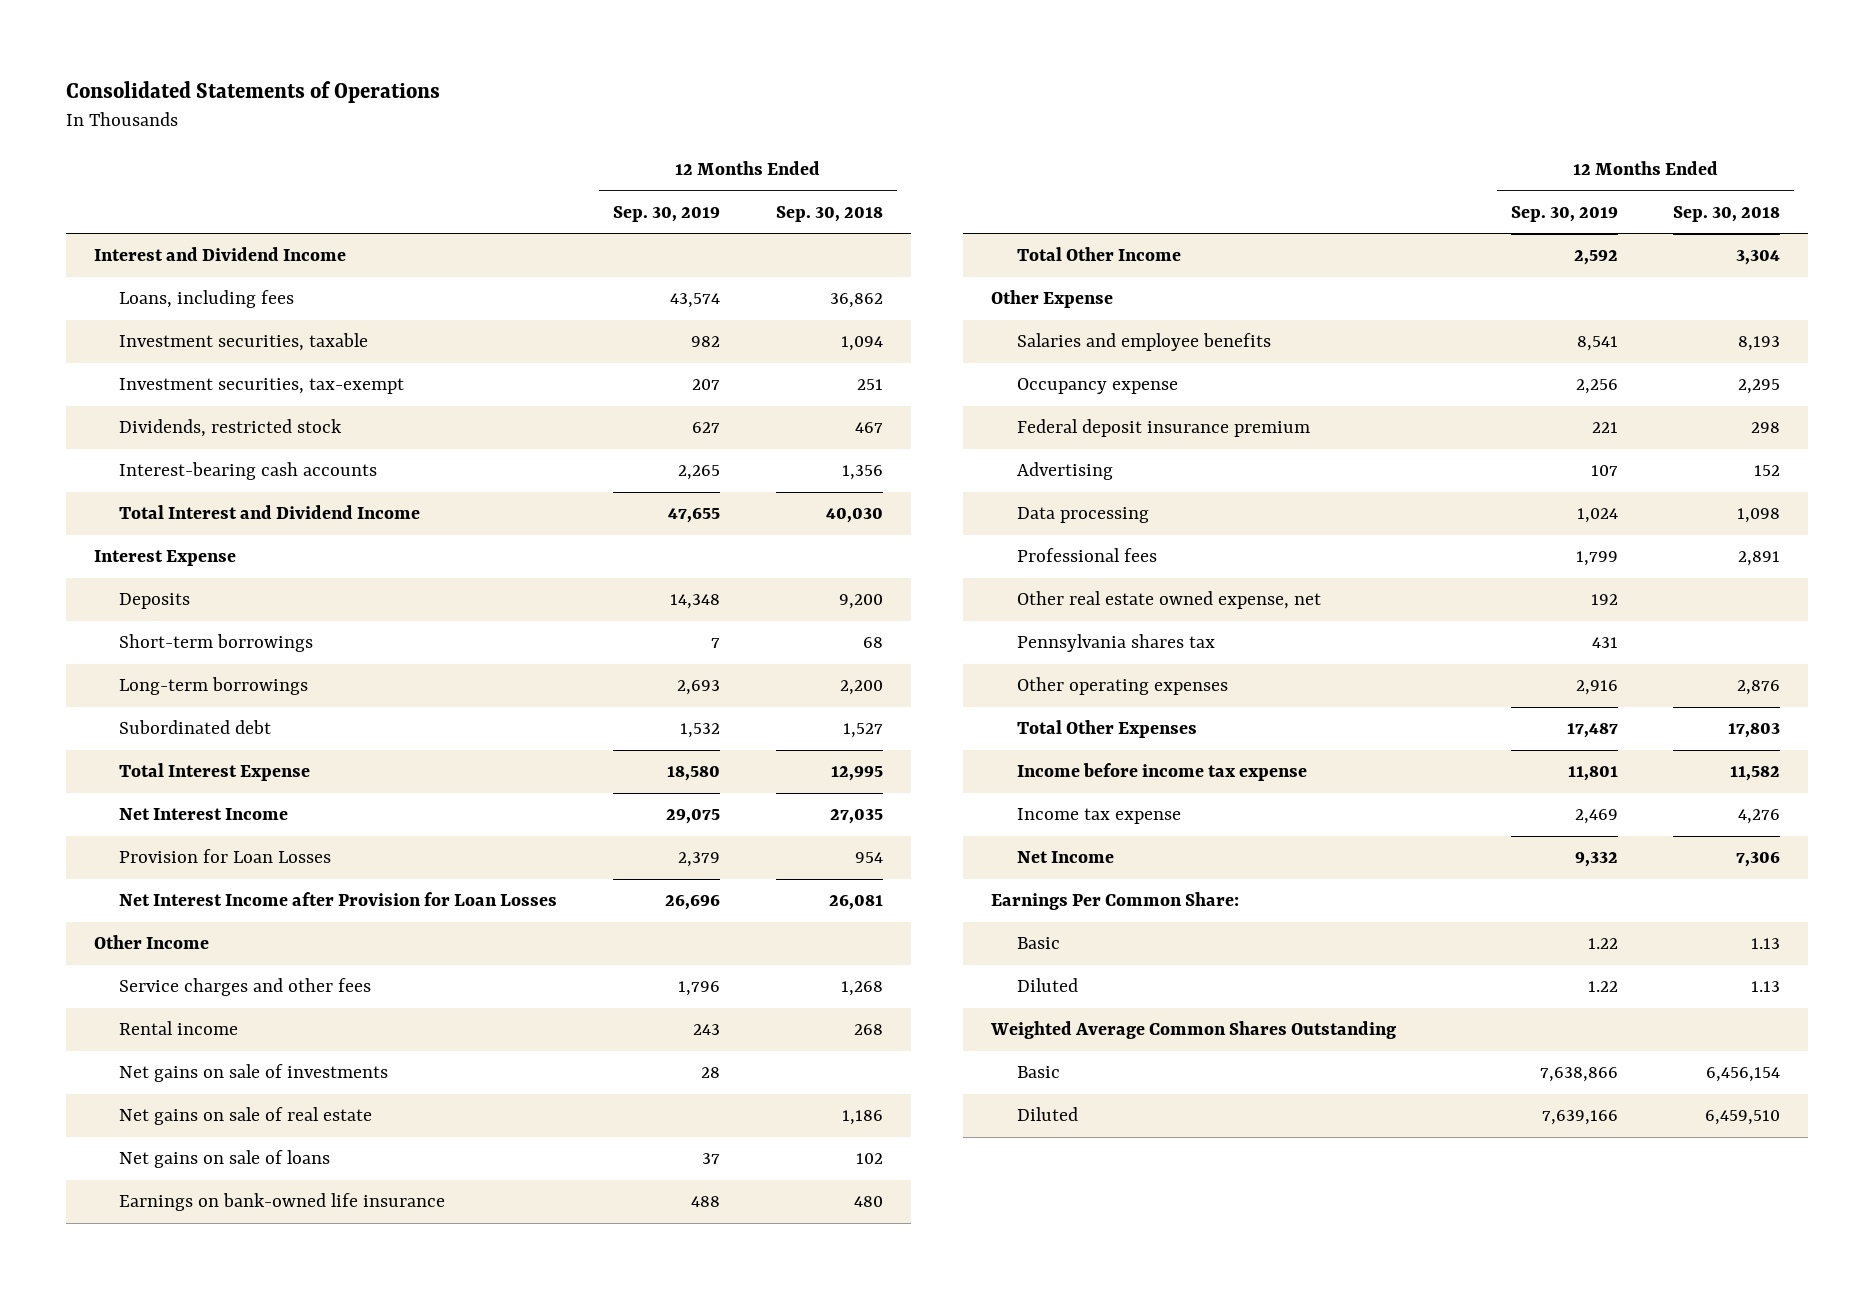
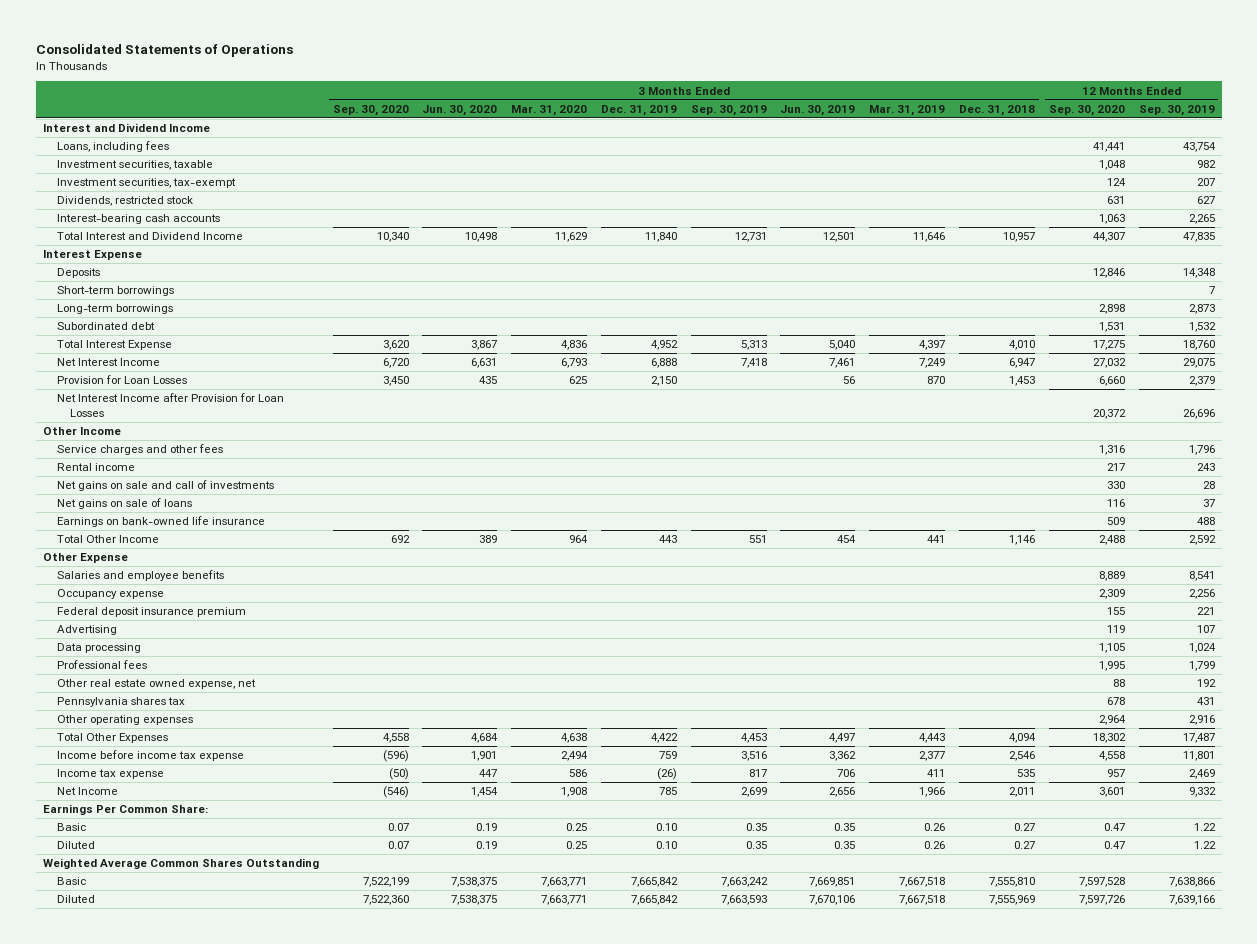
- | 12 Months Ended Sep. 30, 2019 | 12 Months Ended Sep. 30, 2018
+ | 3 Months Ended Sep. 30, 2020 | 3 Months Ended Jun. 30, 2020 | 3 Months Ended Mar. 31, 2020 | 3 Months Ended Dec. 31, 2019 | 3 Months Ended Sep. 30, 2019 | 3 Months Ended Jun. 30, 2019 | 3 Months Ended Mar. 31, 2019 | 3 Months Ended Dec. 31, 2018 | 12 Months Ended Sep. 30, 2020 | 12 Months Ended Sep. 30, 2019
- Loans, including fees | 43,574 | 36,862
+ Loans, including fees | | | | | | | | | 41,441 | 43,754
- Total Interest and Dividend Income | 47,655 | 40,030
+ Total Interest and Dividend Income | 10,340 | 10,498 | 11,629 | 11,840 | 12,731 | 12,501 | 11,646 | 10,957 | 44,307 | 47,835
- Long-term borrowings | 2,693 | 2,200
+ Long-term borrowings | | | | | | | | | 2,898 | 2,873
- Total Interest Expense | 18,580 | 12,995
+ Total Interest Expense | 3,620 | 3,867 | 4,836 | 4,952 | 5,313 | 5,040 | 4,397 | 4,010 | 17,275 | 18,760
- Net gains on sale of investments | 28 |
- Net gains on sale of real estate | | 1,186
+ Net gains on sale and call of investments | | | | | | | | | 330 | 28

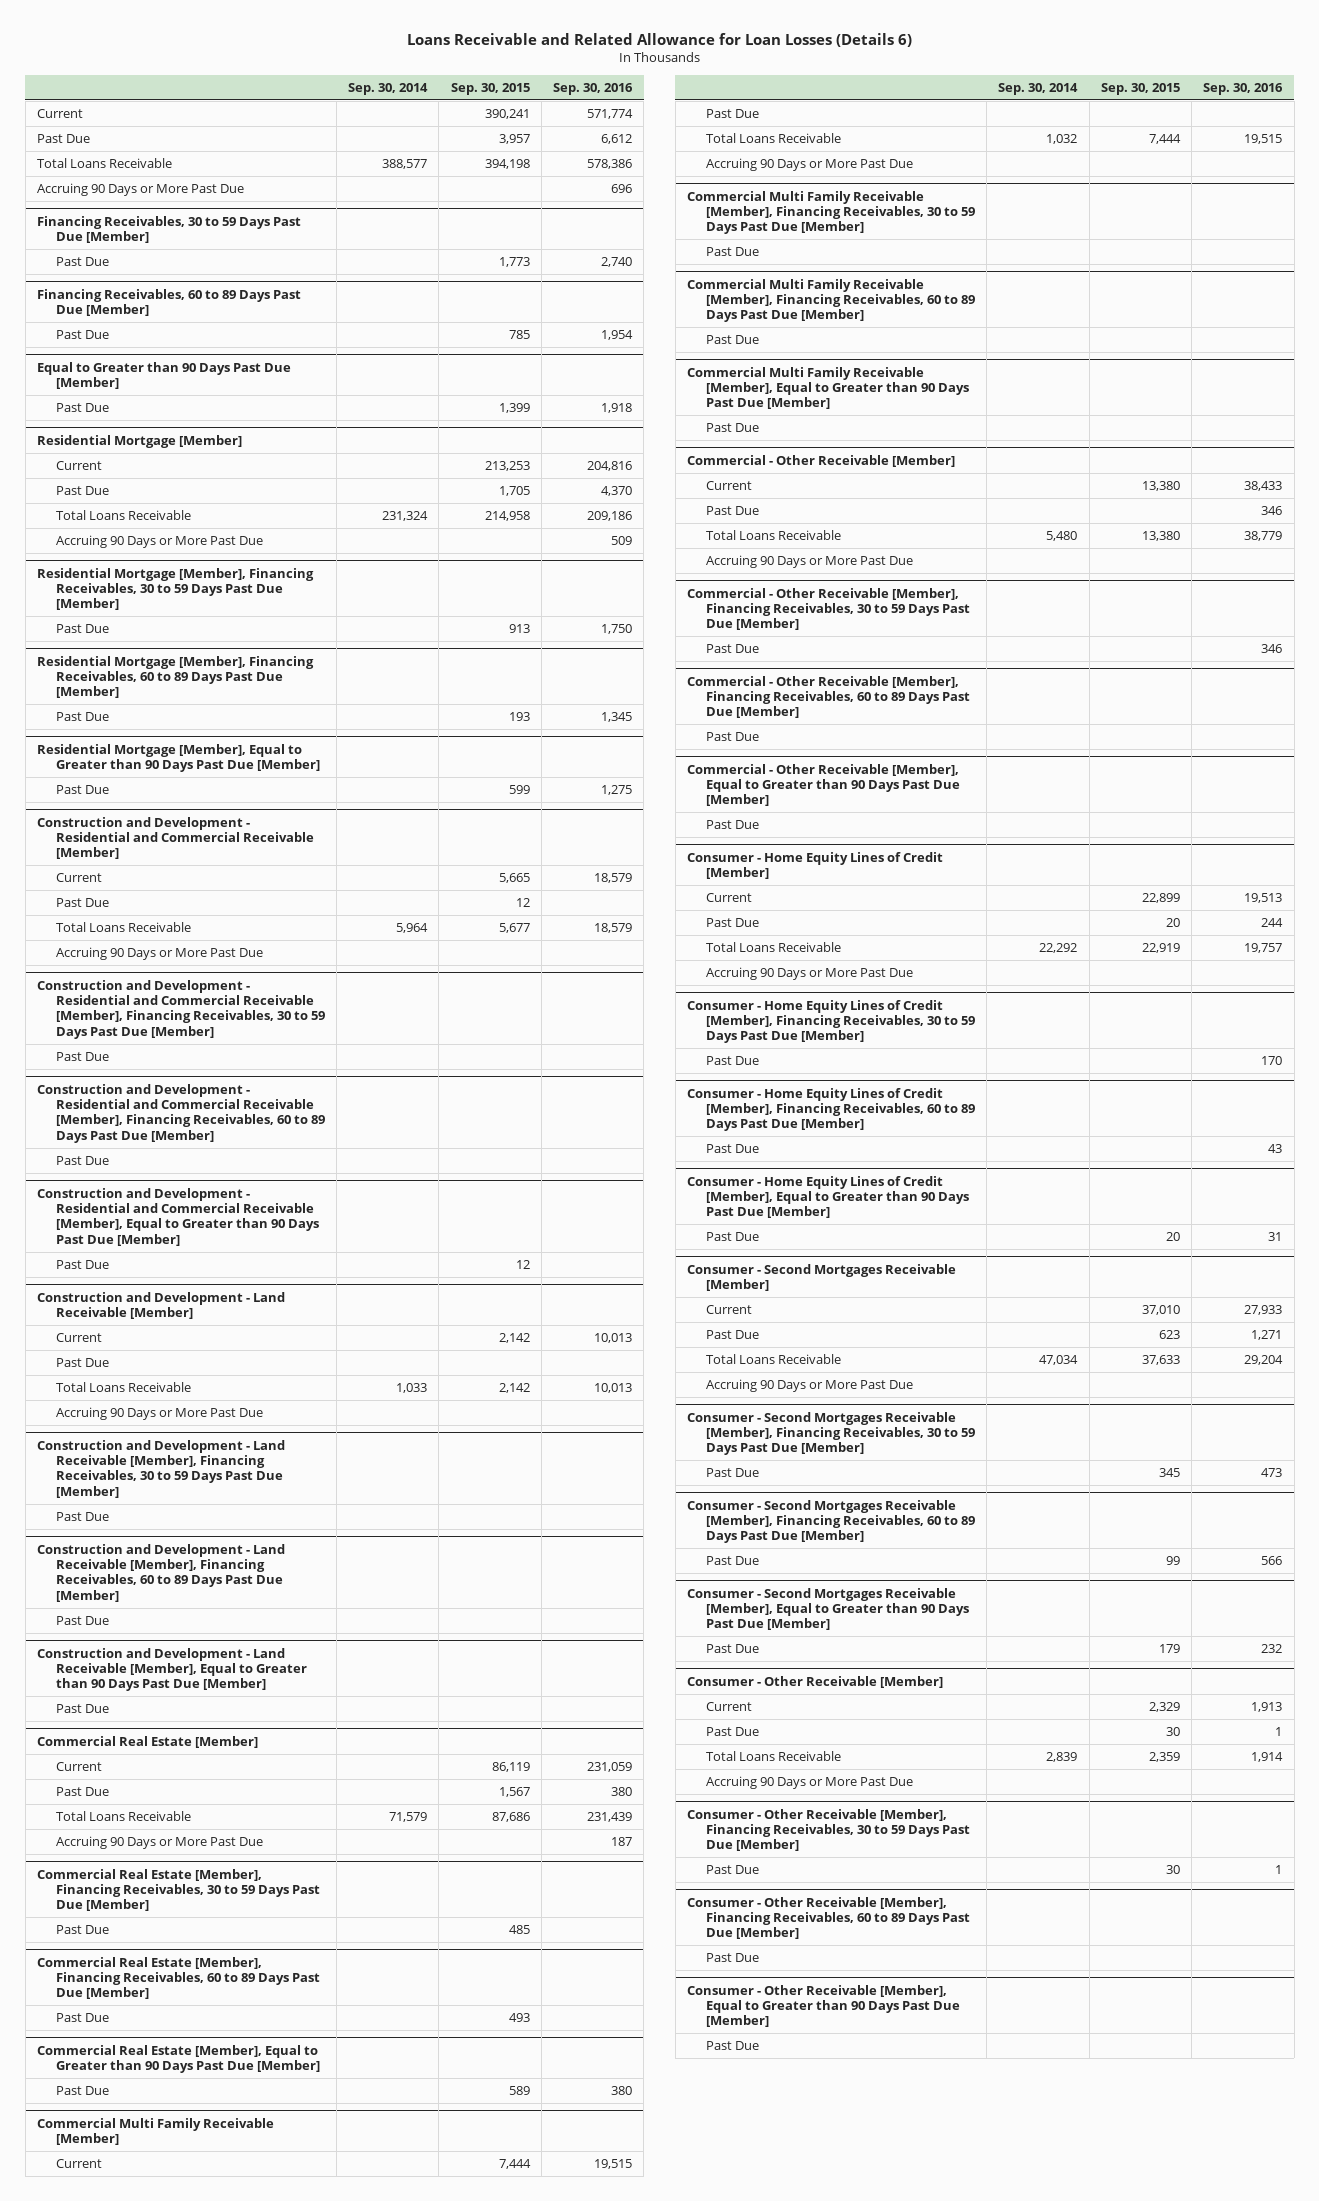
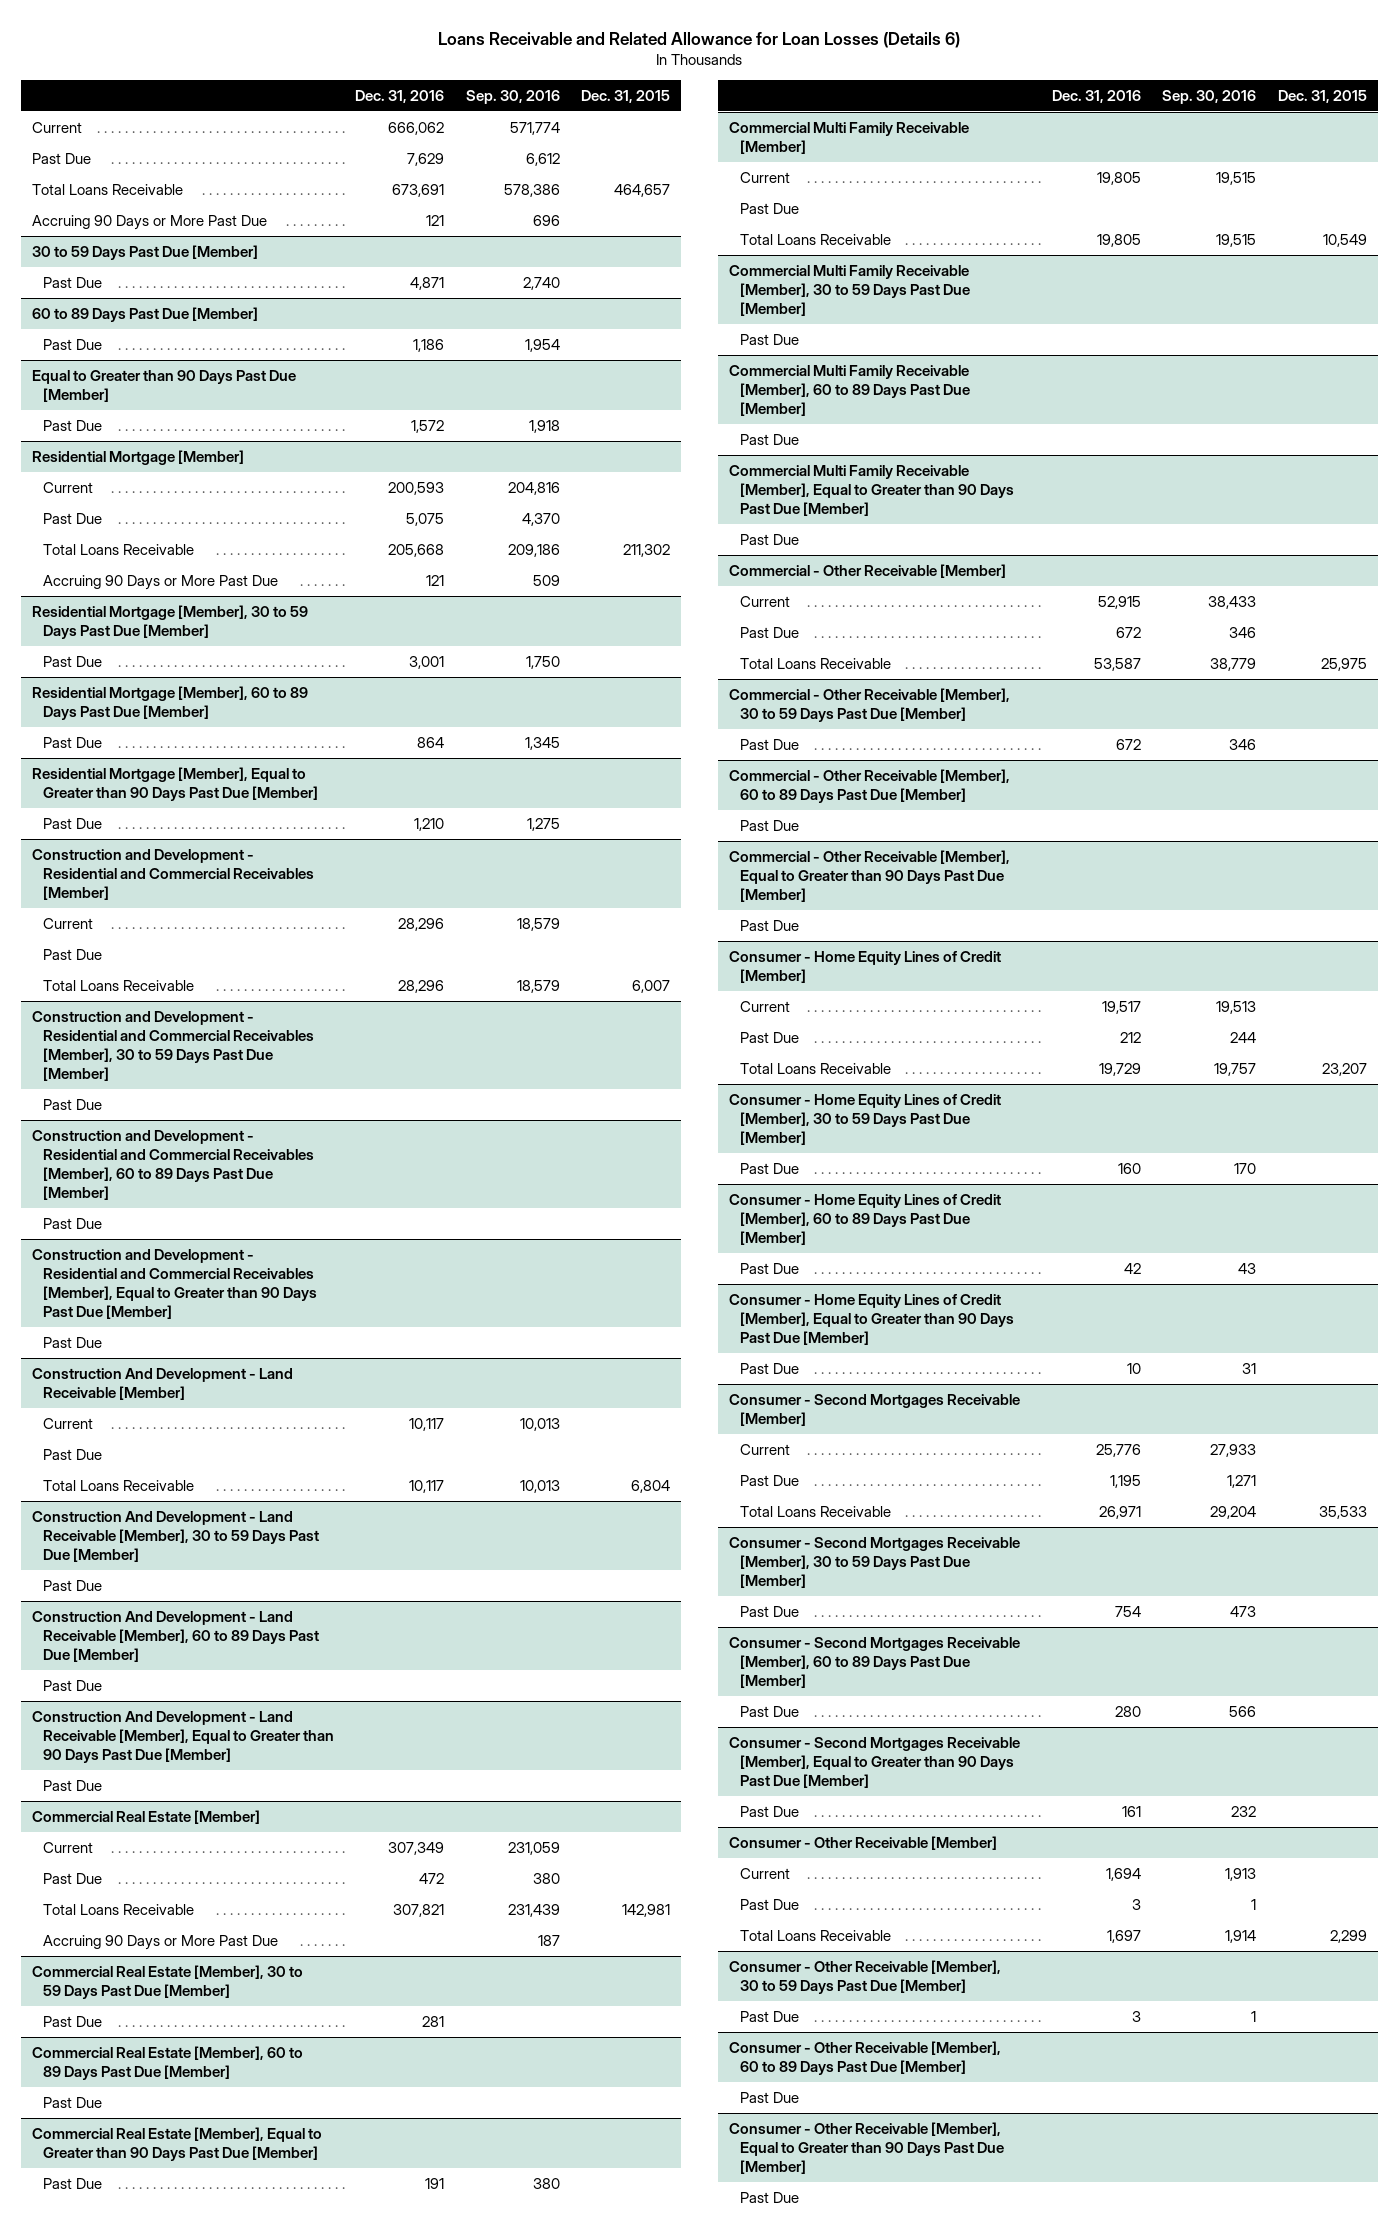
- | Sep. 30, 2014 | Sep. 30, 2015 | Sep. 30, 2016
+ | Dec. 31, 2016 | Sep. 30, 2016 | Dec. 31, 2015
- Financing Receivables, 30 to 59 Days Past Due [Member]
+ 30 to 59 Days Past Due [Member]
- Financing Receivables, 60 to 89 Days Past Due [Member]
+ 60 to 89 Days Past Due [Member]
- Residential Mortgage [Member], Financing Receivables, 30 to 59 Days Past Due [Member]
+ Residential Mortgage [Member], 30 to 59 Days Past Due [Member]
- Residential Mortgage [Member], Financing Receivables, 60 to 89 Days Past Due [Member]
+ Residential Mortgage [Member], 60 to 89 Days Past Due [Member]
- Construction and Development - Residential and Commercial Receivable [Member]
+ Construction and Development - Residential and Commercial Receivables [Member]
- Accruing 90 Days or More Past Due
- Construction and Development - Residential and Commercial Receivable [Member], Financing Receivables, 30 to 59 Days Past Due [Member]
+ Construction and Development - Residential and Commercial Receivables [Member], 30 to 59 Days Past Due [Member]
- Construction and Development - Residential and Commercial Receivable [Member], Financing Receivables, 60 to 89 Days Past Due [Member]
+ Construction and Development - Residential and Commercial Receivables [Member], 60 to 89 Days Past Due [Member]
- Construction and Development - Residential and Commercial Receivable [Member], Equal to Greater than 90 Days Past Due [Member]
+ Construction and Development - Residential and Commercial Receivables [Member], Equal to Greater than 90 Days Past Due [Member]
- Construction and Development - Land Receivable [Member]
+ Construction And Development - Land Receivable [Member]
- Accruing 90 Days or More Past Due
- Construction and Development - Land Receivable [Member], Financing Receivables, 30 to 59 Days Past Due [Member]
+ Construction And Development - Land Receivable [Member], 30 to 59 Days Past Due [Member]
- Construction and Development - Land Receivable [Member], Financing Receivables, 60 to 89 Days Past Due [Member]
+ Construction And Development - Land Receivable [Member], 60 to 89 Days Past Due [Member]
- Construction and Development - Land Receivable [Member], Equal to Greater than 90 Days Past Due [Member]
+ Construction And Development - Land Receivable [Member], Equal to Greater than 90 Days Past Due [Member]
- Commercial Real Estate [Member], Financing Receivables, 30 to 59 Days Past Due [Member]
+ Commercial Real Estate [Member], 30 to 59 Days Past Due [Member]
- Commercial Real Estate [Member], Financing Receivables, 60 to 89 Days Past Due [Member]
+ Commercial Real Estate [Member], 60 to 89 Days Past Due [Member]
@ Commercial Multi Family Receivable [Member]
- Accruing 90 Days or More Past Due
- Commercial Multi Family Receivable [Member], Financing Receivables, 30 to 59 Days Past Due [Member]
+ Commercial Multi Family Receivable [Member], 30 to 59 Days Past Due [Member]
- Commercial Multi Family Receivable [Member], Financing Receivables, 60 to 89 Days Past Due [Member]
+ Commercial Multi Family Receivable [Member], 60 to 89 Days Past Due [Member]
@ Commercial - Other Receivable [Member]
- Accruing 90 Days or More Past Due
- Commercial - Other Receivable [Member], Financing Receivables, 30 to 59 Days Past Due [Member]
+ Commercial - Other Receivable [Member], 30 to 59 Days Past Due [Member]
- Commercial - Other Receivable [Member], Financing Receivables, 60 to 89 Days Past Due [Member]
+ Commercial - Other Receivable [Member], 60 to 89 Days Past Due [Member]
@ Consumer - Home Equity Lines of Credit [Member]
- Accruing 90 Days or More Past Due
- Consumer - Home Equity Lines of Credit [Member], Financing Receivables, 30 to 59 Days Past Due [Member]
+ Consumer - Home Equity Lines of Credit [Member], 30 to 59 Days Past Due [Member]
- Consumer - Home Equity Lines of Credit [Member], Financing Receivables, 60 to 89 Days Past Due [Member]
+ Consumer - Home Equity Lines of Credit [Member], 60 to 89 Days Past Due [Member]
@ Consumer - Second Mortgages Receivable [Member]
- Accruing 90 Days or More Past Due
- Consumer - Second Mortgages Receivable [Member], Financing Receivables, 30 to 59 Days Past Due [Member]
+ Consumer - Second Mortgages Receivable [Member], 30 to 59 Days Past Due [Member]
- Consumer - Second Mortgages Receivable [Member], Financing Receivables, 60 to 89 Days Past Due [Member]
+ Consumer - Second Mortgages Receivable [Member], 60 to 89 Days Past Due [Member]
@ Consumer - Other Receivable [Member]
- Accruing 90 Days or More Past Due
- Consumer - Other Receivable [Member], Financing Receivables, 30 to 59 Days Past Due [Member]
+ Consumer - Other Receivable [Member], 30 to 59 Days Past Due [Member]
- Consumer - Other Receivable [Member], Financing Receivables, 60 to 89 Days Past Due [Member]
+ Consumer - Other Receivable [Member], 60 to 89 Days Past Due [Member]

